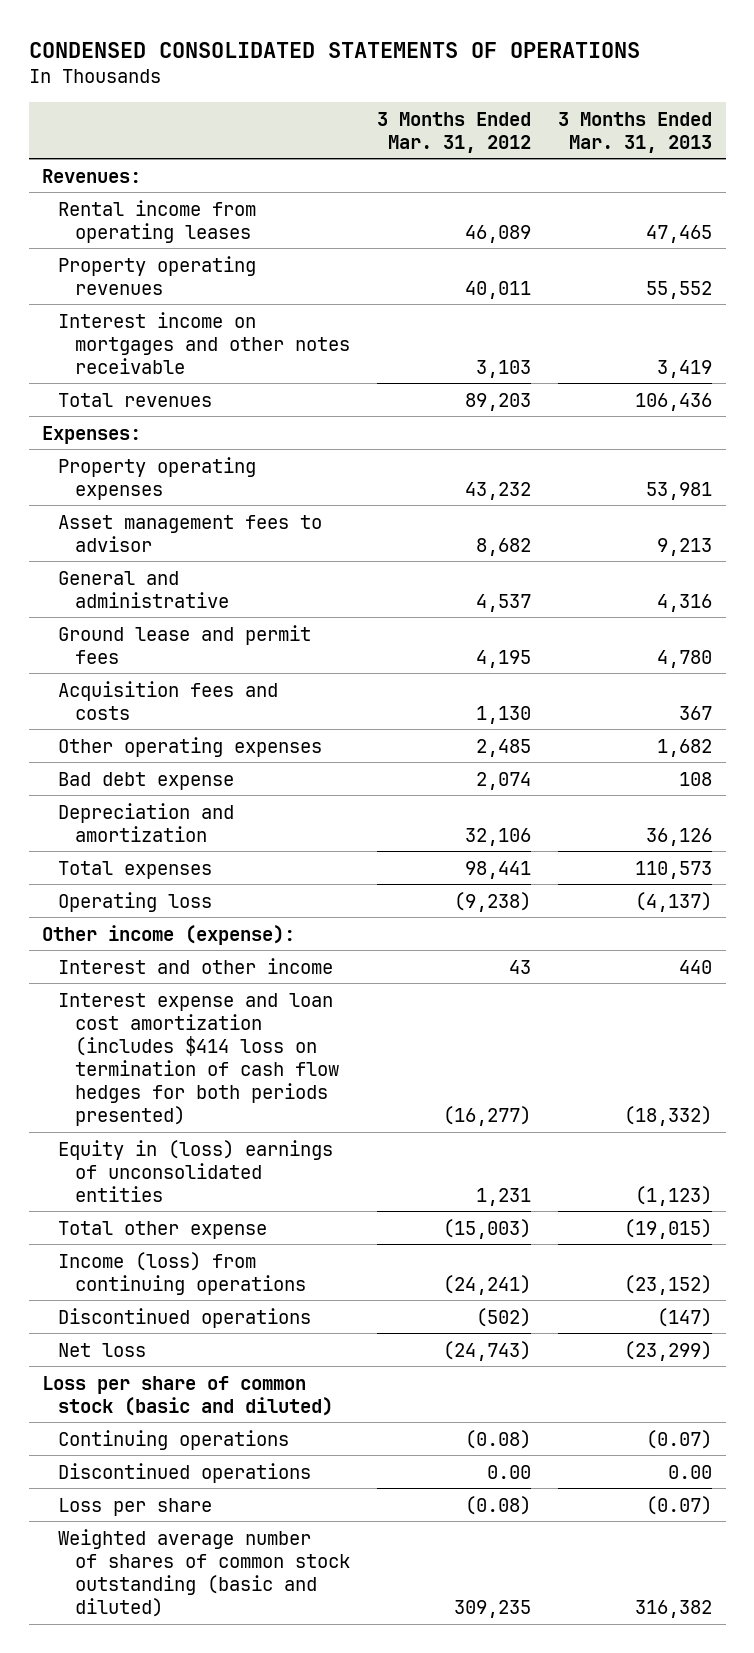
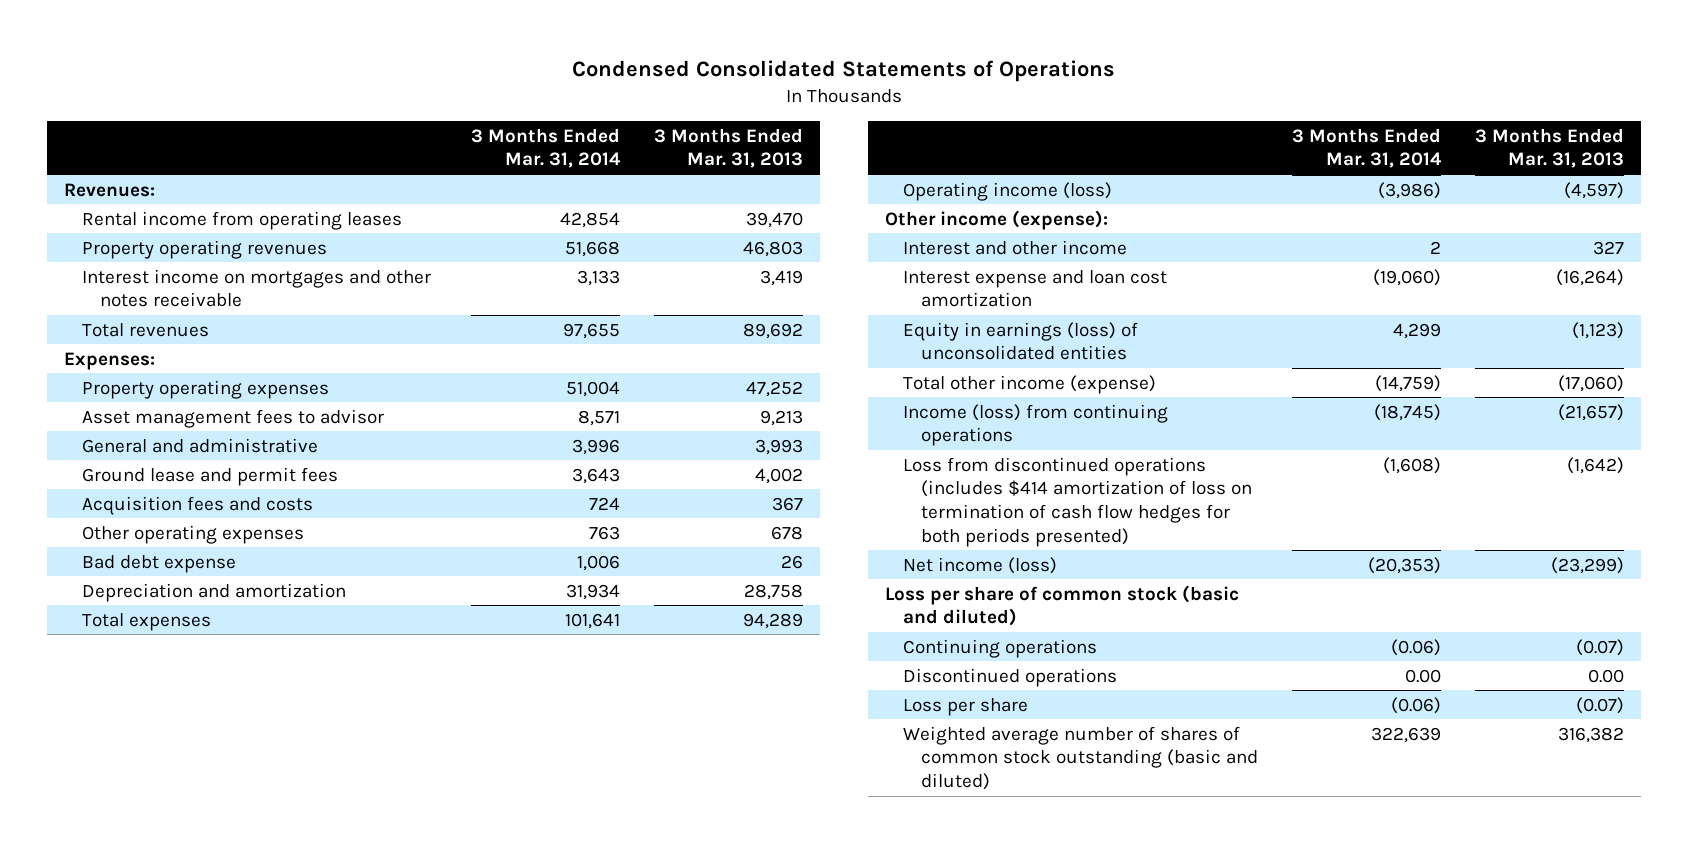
- CONDENSED CONSOLIDATED STATEMENTS OF OPERATIONS
+ Condensed Consolidated Statements of Operations
- | 3 Months Ended Mar. 31, 2012 | 3 Months Ended Mar. 31, 2013
+ | 3 Months Ended Mar. 31, 2014 | 3 Months Ended Mar. 31, 2013
- Rental income from operating leases | 46,089 | 47,465
- Property operating revenues | 40,011 | 55,552
+ Rental income from operating leases | 42,854 | 39,470
+ Property operating revenues | 51,668 | 46,803
- Total revenues | 89,203 | 106,436
+ Total revenues | 97,655 | 89,692
- Property operating expenses | 43,232 | 53,981
+ Property operating expenses | 51,004 | 47,252
- General and administrative | 4,537 | 4,316
- Ground lease and permit fees | 4,195 | 4,780
+ General and administrative | 3,996 | 3,993
+ Ground lease and permit fees | 3,643 | 4,002
- Other operating expenses | 2,485 | 1,682
- Bad debt expense | 2,074 | 108
- Depreciation and amortization | 32,106 | 36,126
- Total expenses | 98,441 | 110,573
- Operating loss | (9,238) | (4,137)
+ Other operating expenses | 763 | 678
+ Bad debt expense | 1,006 | 26
+ Depreciation and amortization | 31,934 | 28,758
+ Total expenses | 101,641 | 94,289
+ Operating income (loss) | (3,986) | (4,597)
- Interest and other income | 43 | 440
- Interest expense and loan cost amortization (includes $414 loss on termination of cash flow hedges for both periods presented) | (16,277) | (18,332)
- Equity in (loss) earnings of unconsolidated entities | 1,231 | (1,123)
- Total other expense | (15,003) | (19,015)
- Income (loss) from continuing operations | (24,241) | (23,152)
- Discontinued operations | (502) | (147)
- Net loss | (24,743) | (23,299)
+ Interest and other income | 2 | 327
+ Interest expense and loan cost amortization | (19,060) | (16,264)
+ Equity in earnings (loss) of unconsolidated entities | 4,299 | (1,123)
+ Total other income (expense) | (14,759) | (17,060)
+ Income (loss) from continuing operations | (18,745) | (21,657)
+ Loss from discontinued operations (includes $414 amortization of loss on termination of cash flow hedges for both periods presented) | (1,608) | (1,642)
+ Net income (loss) | (20,353) | (23,299)

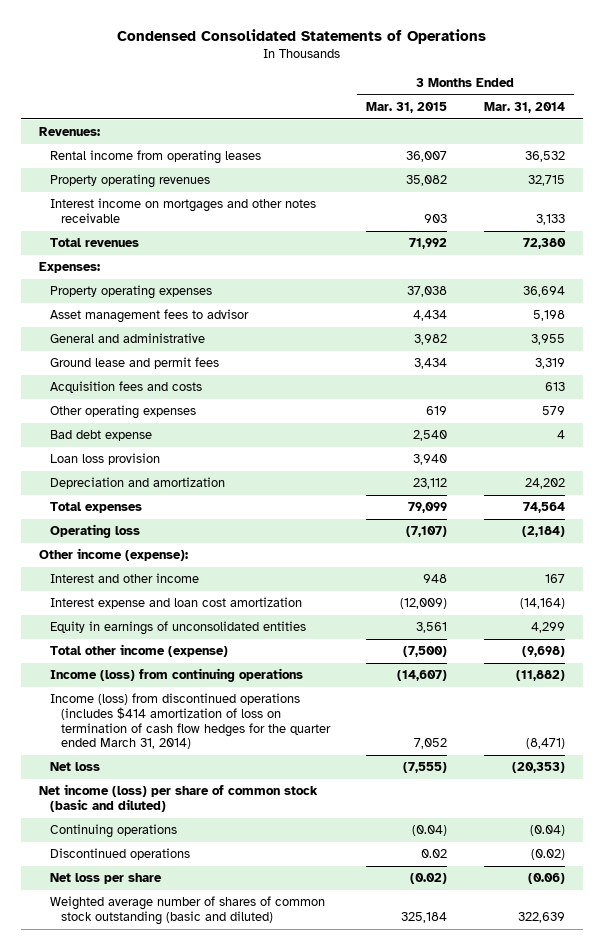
- | 3 Months Ended Mar. 31, 2014 | 3 Months Ended Mar. 31, 2013
+ | 3 Months Ended Mar. 31, 2015 | 3 Months Ended Mar. 31, 2014
- Rental income from operating leases | 42,854 | 39,470
- Property operating revenues | 51,668 | 46,803
+ Rental income from operating leases | 36,007 | 36,532
+ Property operating revenues | 35,082 | 32,715
- Total revenues | 97,655 | 89,692
+ Total revenues | 71,992 | 72,380
- Property operating expenses | 51,004 | 47,252
- Asset management fees to advisor | 8,571 | 9,213
- General and administrative | 3,996 | 3,993
- Ground lease and permit fees | 3,643 | 4,002
- Acquisition fees and costs | 724 | 367
- Other operating expenses | 763 | 678
- Bad debt expense | 1,006 | 26
- Depreciation and amortization | 31,934 | 28,758
- Total expenses | 101,641 | 94,289
- Operating income (loss) | (3,986) | (4,597)
+ Property operating expenses | 37,038 | 36,694
+ Asset management fees to advisor | 4,434 | 5,198
+ General and administrative | 3,982 | 3,955
+ Ground lease and permit fees | 3,434 | 3,319
+ Acquisition fees and costs | | 613
+ Other operating expenses | 619 | 579
+ Bad debt expense | 2,540 | 4
+ Loan loss provision | 3,940 |
+ Depreciation and amortization | 23,112 | 24,202
+ Total expenses | 79,099 | 74,564
+ Operating loss | (7,107) | (2,184)
- Interest and other income | 2 | 327
- Interest expense and loan cost amortization | (19,060) | (16,264)
- Equity in earnings (loss) of unconsolidated entities | 4,299 | (1,123)
- Total other income (expense) | (14,759) | (17,060)
- Income (loss) from continuing operations | (18,745) | (21,657)
- Loss from discontinued operations (includes $414 amortization of loss on termination of cash flow hedges for both periods presented) | (1,608) | (1,642)
- Net income (loss) | (20,353) | (23,299)
- Loss per share of common stock (basic and diluted)
- Continuing operations | (0.06) | (0.07)
- Discontinued operations | 0.00 | 0.00
- Loss per share | (0.06) | (0.07)
+ Interest and other income | 948 | 167
+ Interest expense and loan cost amortization | (12,009) | (14,164)
+ Equity in earnings of unconsolidated entities | 3,561 | 4,299
+ Total other income (expense) | (7,500) | (9,698)
+ Income (loss) from continuing operations | (14,607) | (11,882)
+ Income (loss) from discontinued operations (includes $414 amortization of loss on termination of cash flow hedges for the quarter ended March 31, 2014) | 7,052 | (8,471)
+ Net loss | (7,555) | (20,353)
+ Net income (loss) per share of common stock (basic and diluted)
+ Continuing operations | (0.04) | (0.04)
+ Discontinued operations | 0.02 | (0.02)
+ Net loss per share | (0.02) | (0.06)

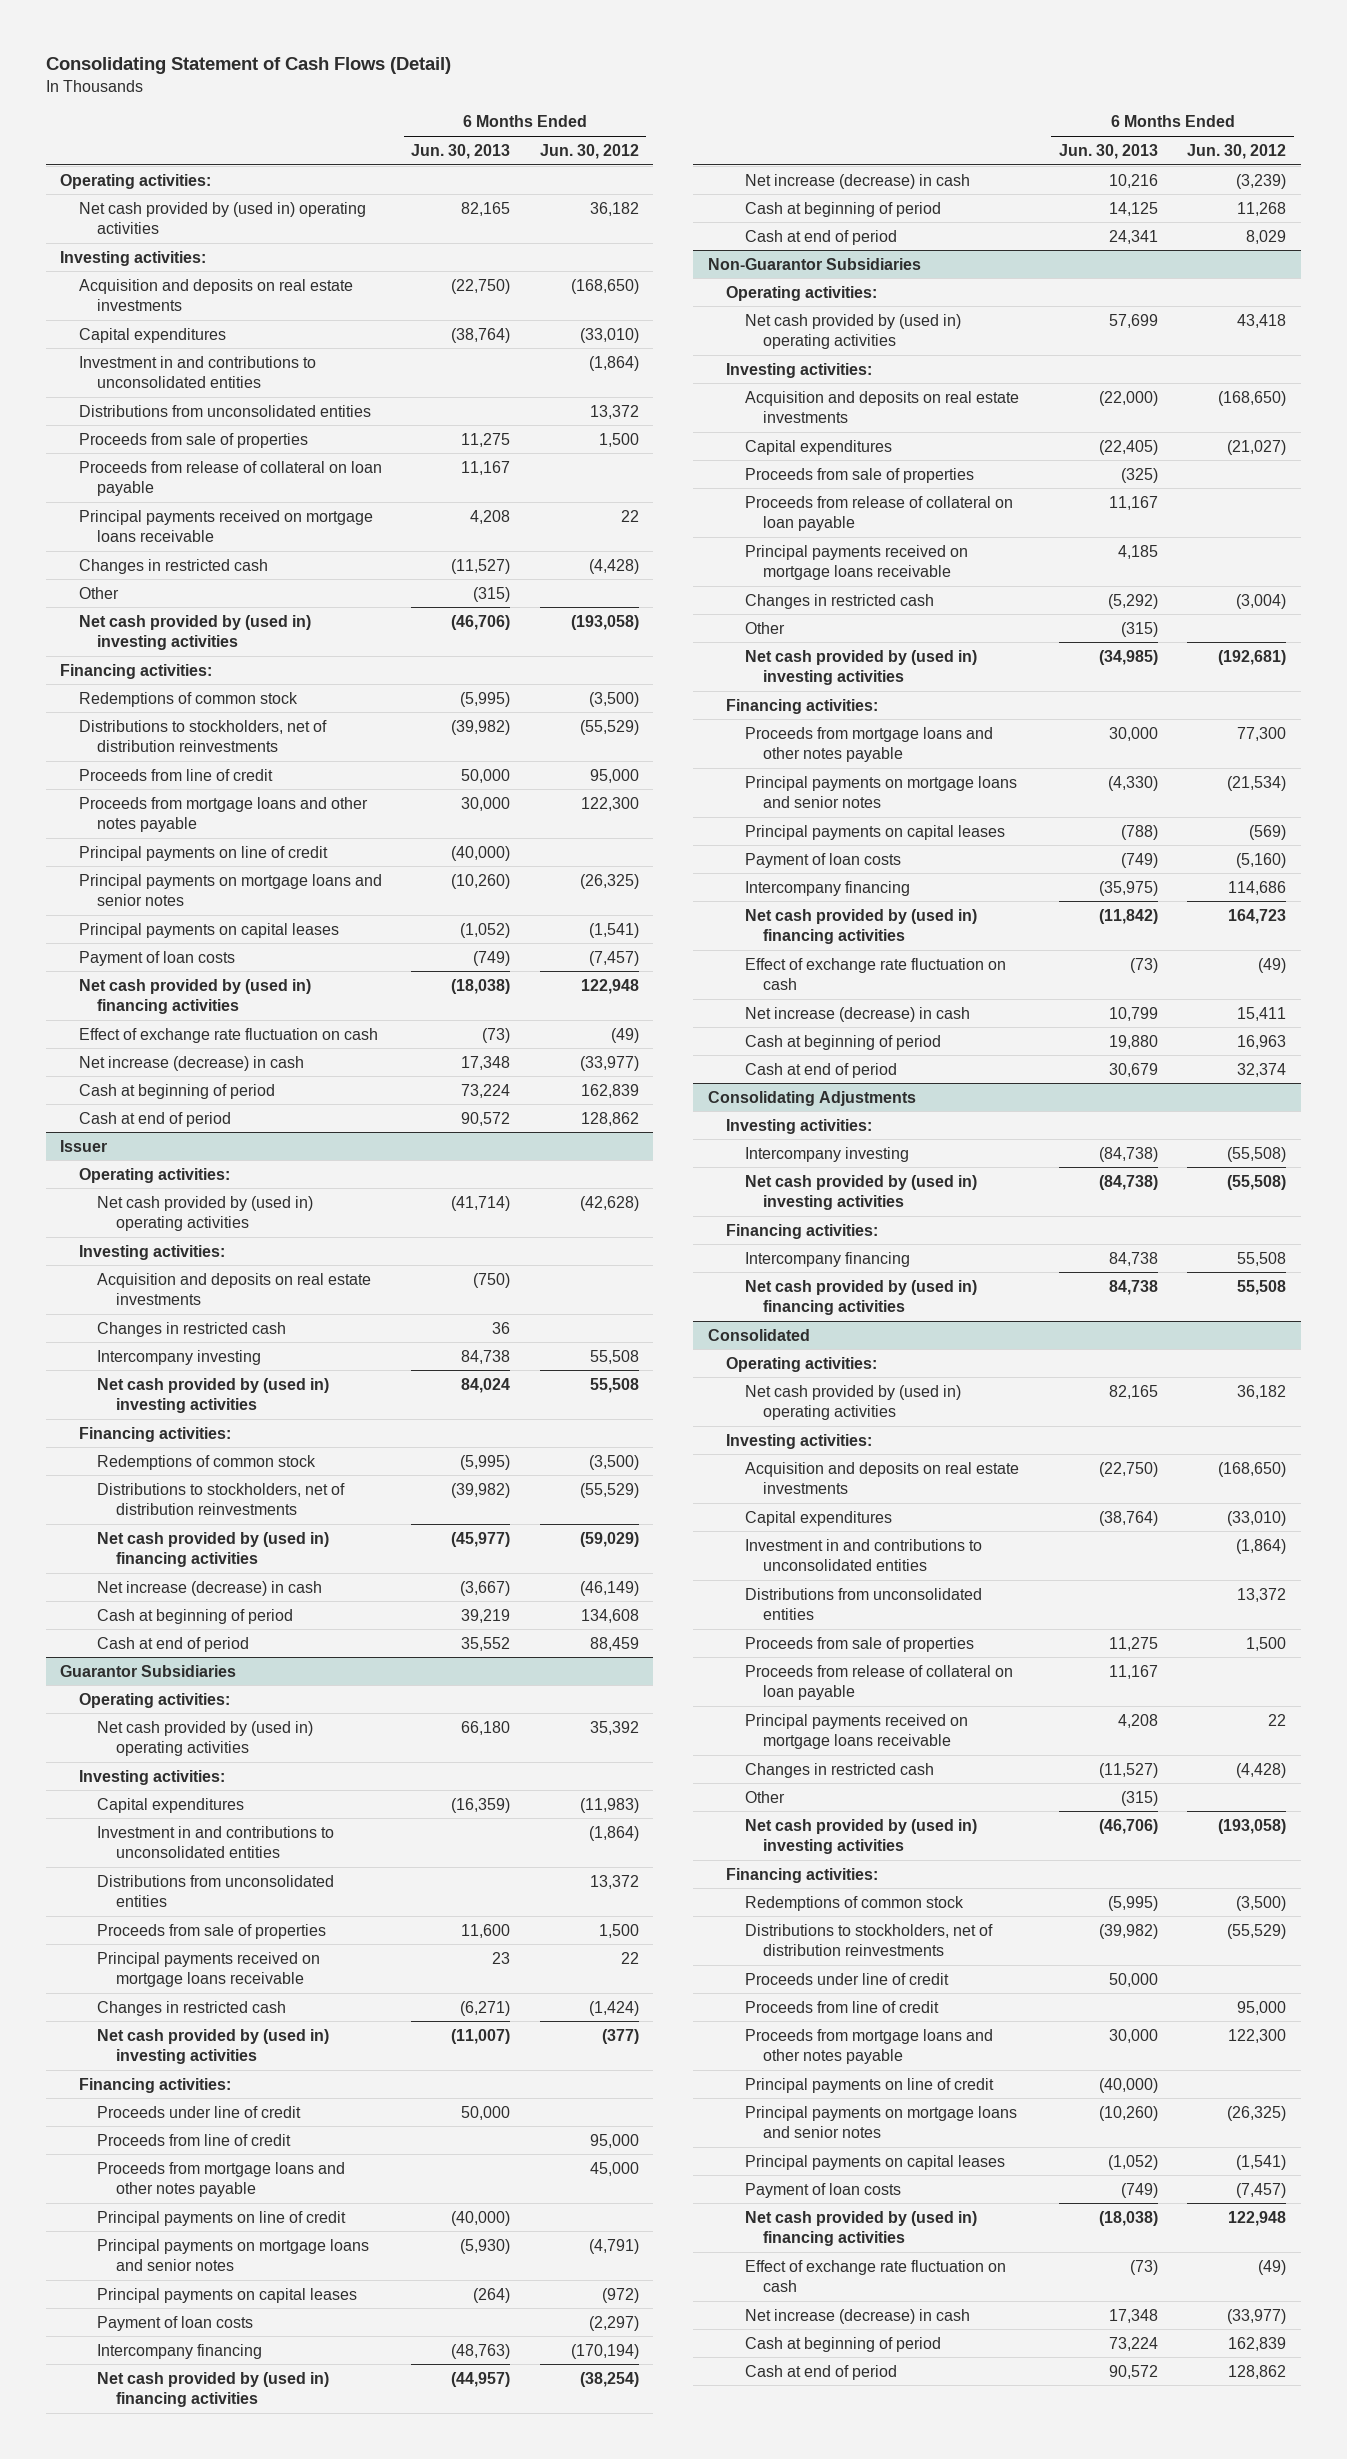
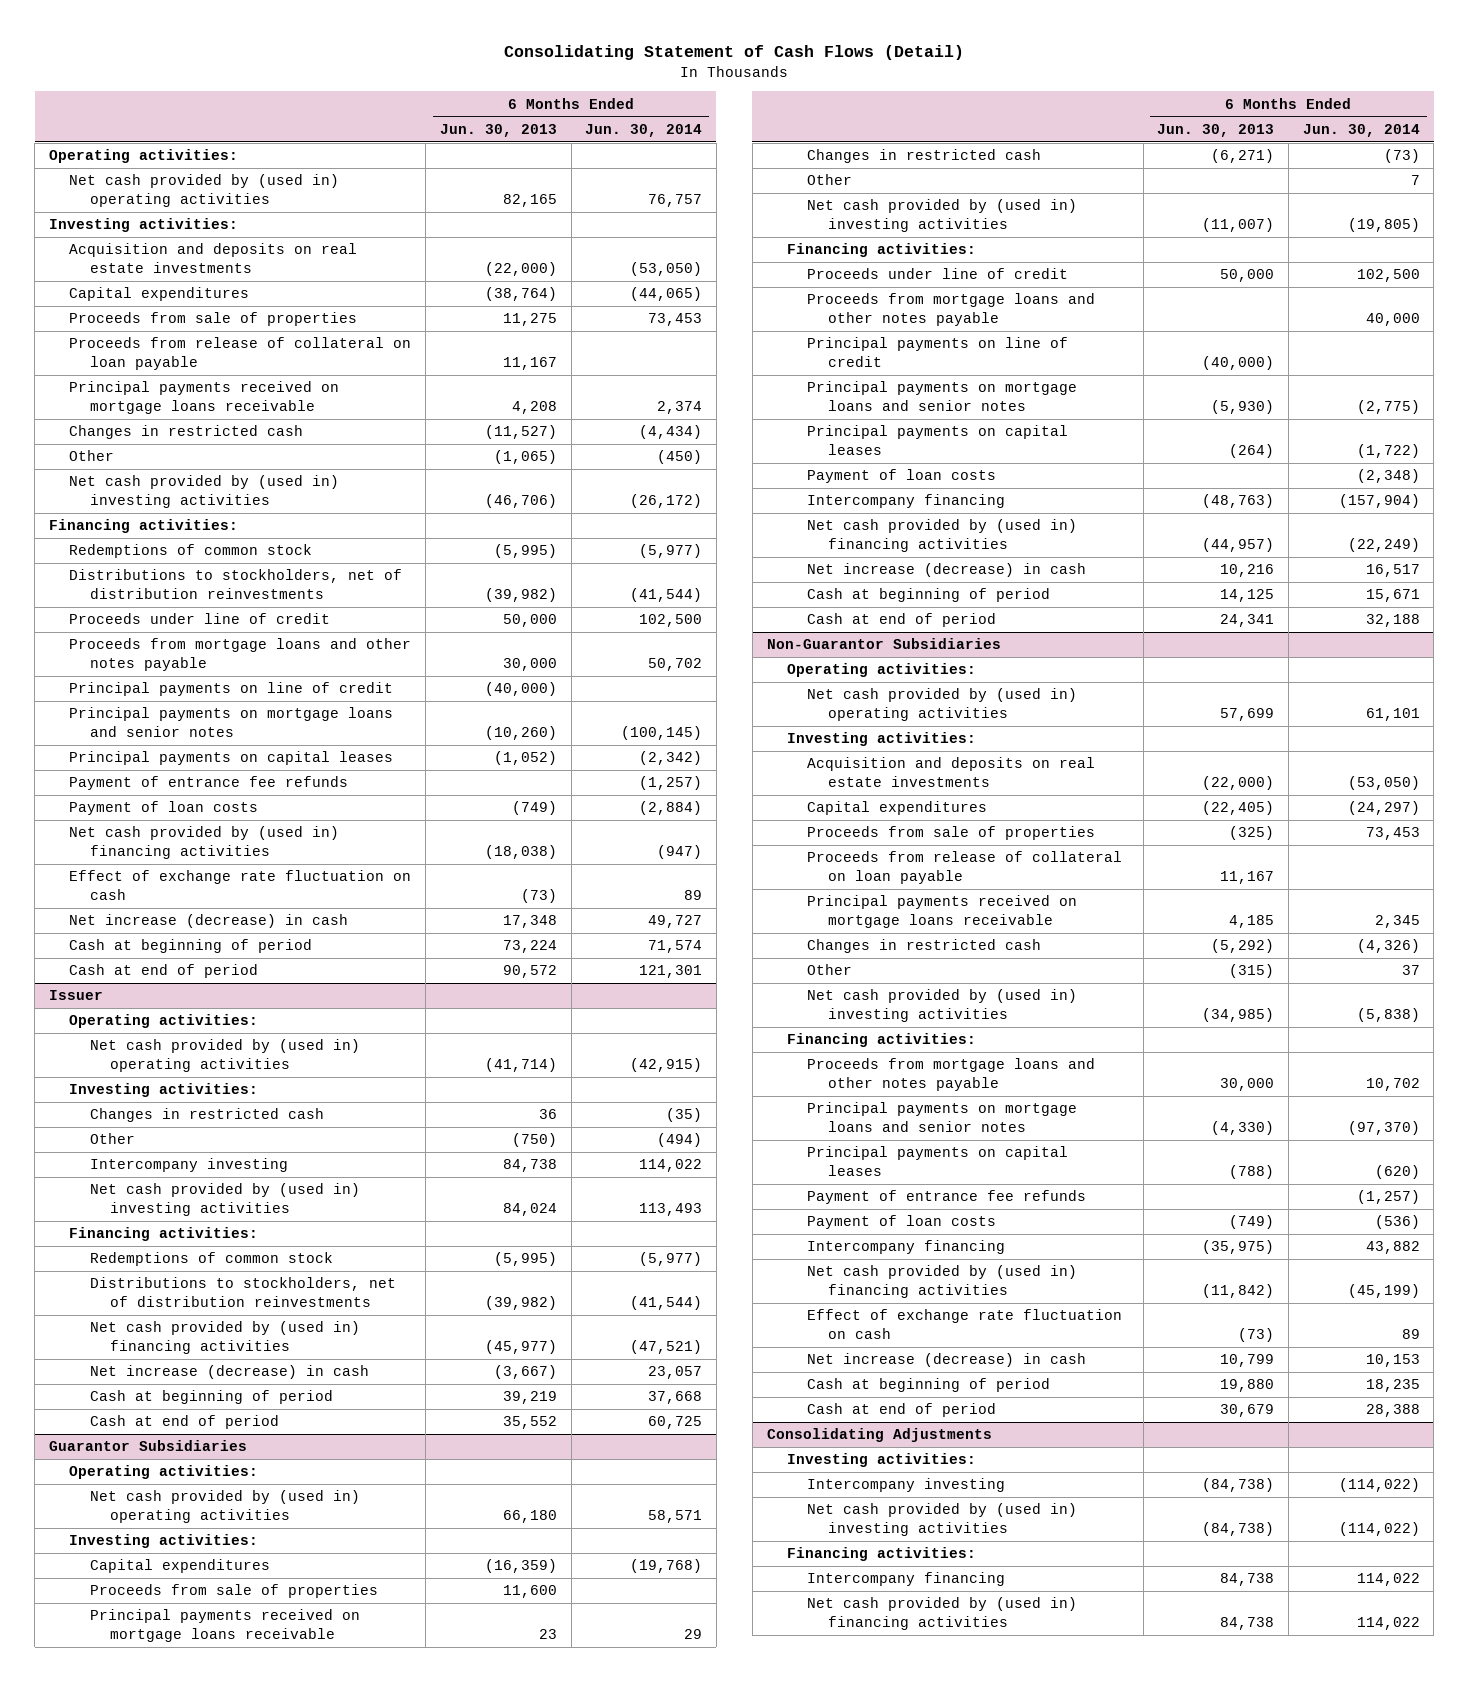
- | 6 Months Ended Jun. 30, 2013 | 6 Months Ended Jun. 30, 2012
+ | 6 Months Ended Jun. 30, 2013 | 6 Months Ended Jun. 30, 2014
- Acquisition and deposits on real estate investments | (22,750) | (168,650)
+ Acquisition and deposits on real estate investments | (22,000) | (53,050)
- Investment in and contributions to unconsolidated entities | | (1,864)
- Distributions from unconsolidated entities | | 13,372
- Other | (315) |
+ Other | (1,065) | (450)
- Proceeds from line of credit | 50,000 | 95,000
+ Proceeds under line of credit | 50,000 | 102,500
+ Payment of entrance fee refunds | | (1,257)
@ Issuer
- Acquisition and deposits on real estate investments | (750) |
+ Other | (750) | (494)
@ Guarantor Subsidiaries
- Investment in and contributions to unconsolidated entities | | (1,864)
- Distributions from unconsolidated entities | | 13,372
+ Other | | 7
- Proceeds from line of credit | | 95,000
@ Non-Guarantor Subsidiaries
+ Payment of entrance fee refunds | | (1,257)
- Consolidated
- Operating activities:
- Net cash provided by (used in) operating activities | 82,165 | 36,182
- Investing activities:
- Acquisition and deposits on real estate investments | (22,750) | (168,650)
- Capital expenditures | (38,764) | (33,010)
- Investment in and contributions to unconsolidated entities | | (1,864)
- Distributions from unconsolidated entities | | 13,372
- Proceeds from sale of properties | 11,275 | 1,500
- Proceeds from release of collateral on loan payable | 11,167 |
- Principal payments received on mortgage loans receivable | 4,208 | 22
- Changes in restricted cash | (11,527) | (4,428)
- Other | (315) |
- Net cash provided by (used in) investing activities | (46,706) | (193,058)
- Financing activities:
- Redemptions of common stock | (5,995) | (3,500)
- Distributions to stockholders, net of distribution reinvestments | (39,982) | (55,529)
- Proceeds under line of credit | 50,000 |
- Proceeds from line of credit | | 95,000
- Proceeds from mortgage loans and other notes payable | 30,000 | 122,300
- Principal payments on line of credit | (40,000) |
- Principal payments on mortgage loans and senior notes | (10,260) | (26,325)
- Principal payments on capital leases | (1,052) | (1,541)
- Payment of loan costs | (749) | (7,457)
- Net cash provided by (used in) financing activities | (18,038) | 122,948
- Effect of exchange rate fluctuation on cash | (73) | (49)
- Net increase (decrease) in cash | 17,348 | (33,977)
- Cash at beginning of period | 73,224 | 162,839
- Cash at end of period | 90,572 | 128,862

